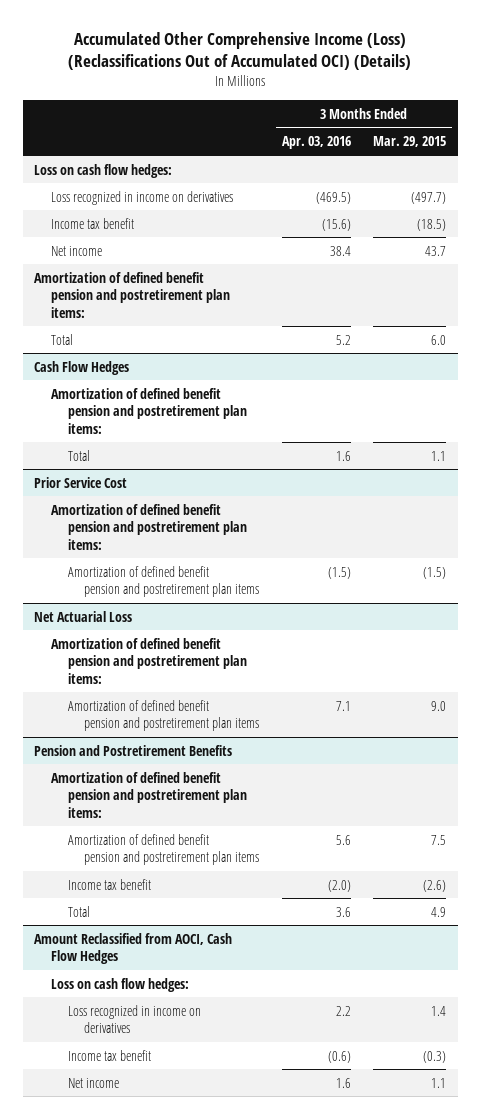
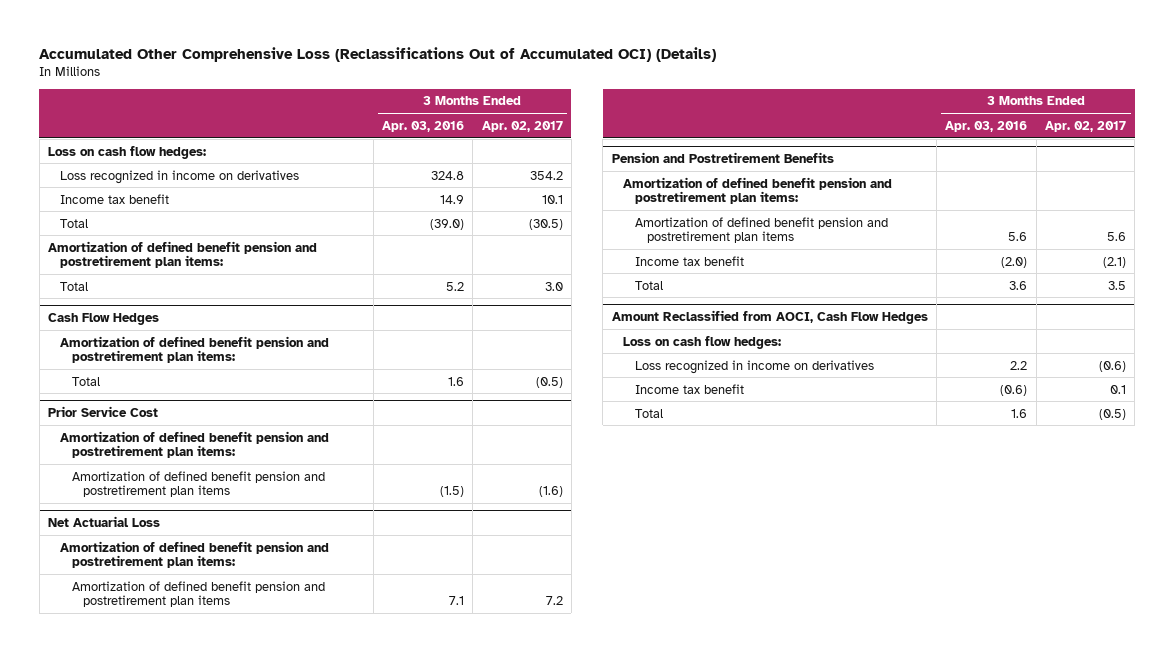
- Accumulated Other Comprehensive Income (Loss) (Reclassifications Out of Accumulated OCI) (Details)
+ Accumulated Other Comprehensive Loss (Reclassifications Out of Accumulated OCI) (Details)
- | 3 Months Ended Apr. 03, 2016 | 3 Months Ended Mar. 29, 2015
+ | 3 Months Ended Apr. 03, 2016 | 3 Months Ended Apr. 02, 2017
- Loss recognized in income on derivatives | (469.5) | (497.7)
- Income tax benefit | (15.6) | (18.5)
- Net income | 38.4 | 43.7
+ Loss recognized in income on derivatives | 324.8 | 354.2
+ Income tax benefit | 14.9 | 10.1
+ Total | (39.0) | (30.5)
@ Amount Reclassified from AOCI, Cash Flow Hedges
- Net income | 1.6 | 1.1
+ Total | 1.6 | (0.5)

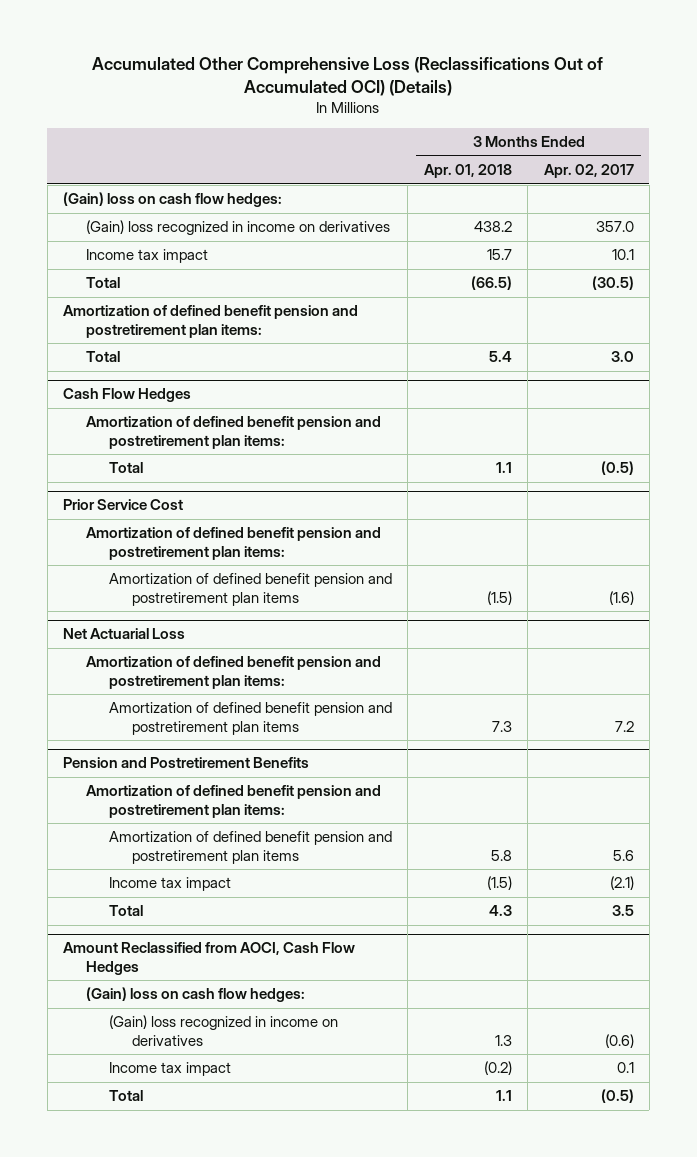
- | 3 Months Ended Apr. 03, 2016 | 3 Months Ended Apr. 02, 2017
+ | 3 Months Ended Apr. 01, 2018 | 3 Months Ended Apr. 02, 2017
- Loss on cash flow hedges:
- Loss recognized in income on derivatives | 324.8 | 354.2
- Income tax benefit | 14.9 | 10.1
+ (Gain) loss on cash flow hedges:
+ (Gain) loss recognized in income on derivatives | 438.2 | 357.0
+ Income tax impact | 15.7 | 10.1
@ Pension and Postretirement Benefits
- Income tax benefit | (2.0) | (2.1)
+ Income tax impact | (1.5) | (2.1)
@ Amount Reclassified from AOCI, Cash Flow Hedges
- Loss on cash flow hedges:
- Loss recognized in income on derivatives | 2.2 | (0.6)
- Income tax benefit | (0.6) | 0.1
+ (Gain) loss on cash flow hedges:
+ (Gain) loss recognized in income on derivatives | 1.3 | (0.6)
+ Income tax impact | (0.2) | 0.1

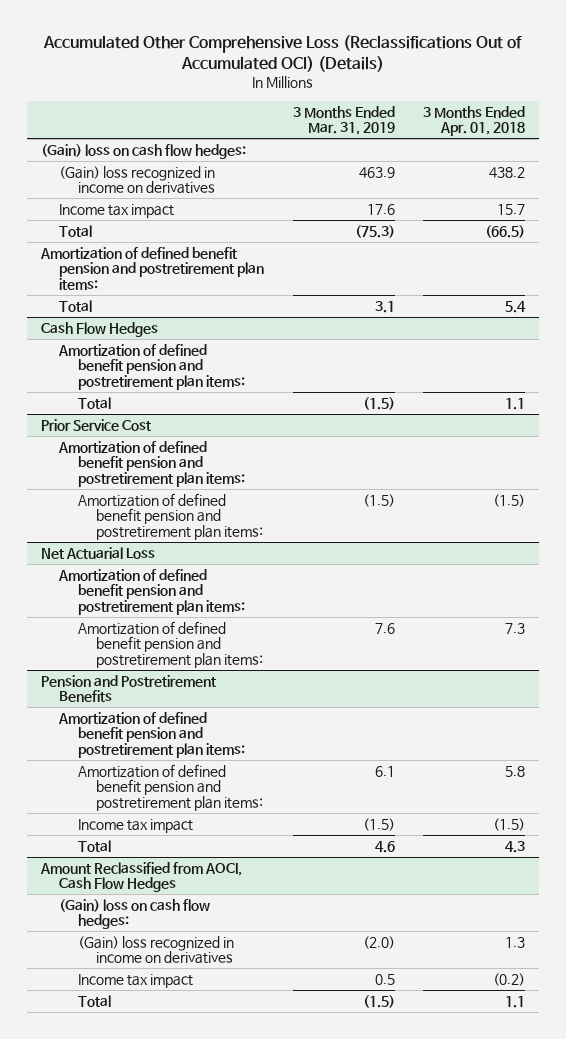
- | 3 Months Ended Apr. 01, 2018 | 3 Months Ended Apr. 02, 2017
+ | 3 Months Ended Mar. 31, 2019 | 3 Months Ended Apr. 01, 2018
@ Prior Service Cost
- Amortization of defined benefit pension and postretirement plan items | (1.5) | (1.6)
+ Amortization of defined benefit pension and postretirement plan items: | (1.5) | (1.5)
@ Net Actuarial Loss
- Amortization of defined benefit pension and postretirement plan items | 7.3 | 7.2
+ Amortization of defined benefit pension and postretirement plan items: | 7.6 | 7.3
@ Pension and Postretirement Benefits
- Amortization of defined benefit pension and postretirement plan items | 5.8 | 5.6
+ Amortization of defined benefit pension and postretirement plan items: | 6.1 | 5.8

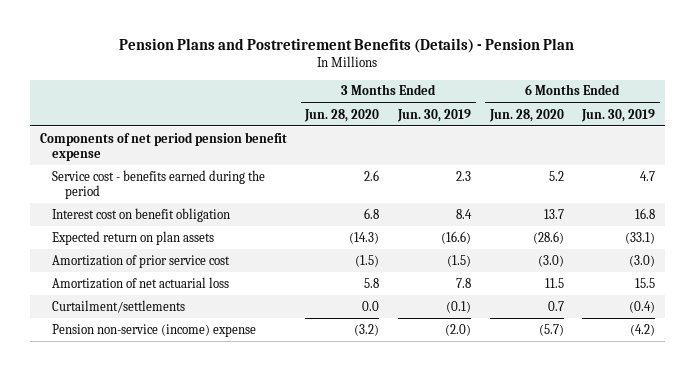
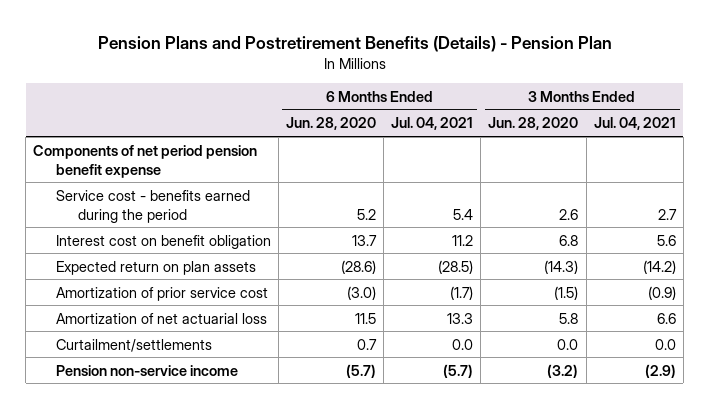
- | 3 Months Ended Jun. 28, 2020 | 3 Months Ended Jun. 30, 2019 | 6 Months Ended Jun. 28, 2020 | 6 Months Ended Jun. 30, 2019
+ | 6 Months Ended Jun. 28, 2020 | 6 Months Ended Jul. 04, 2021 | 3 Months Ended Jun. 28, 2020 | 3 Months Ended Jul. 04, 2021
- Pension non-service (income) expense | (3.2) | (2.0) | (5.7) | (4.2)
+ Pension non-service income | (5.7) | (5.7) | (3.2) | (2.9)

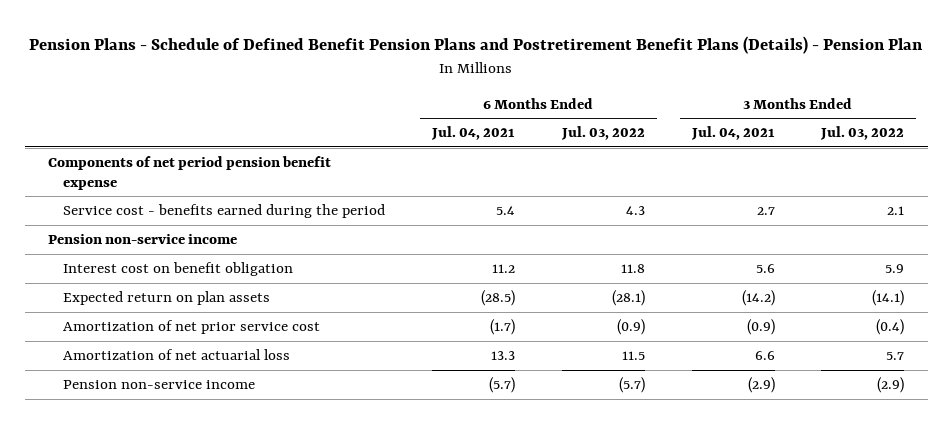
- Pension Plans and Postretirement Benefits (Details) - Pension Plan
+ Pension Plans - Schedule of Defined Benefit Pension Plans and Postretirement Benefit Plans (Details) - Pension Plan
- | 6 Months Ended Jun. 28, 2020 | 6 Months Ended Jul. 04, 2021 | 3 Months Ended Jun. 28, 2020 | 3 Months Ended Jul. 04, 2021
+ | 6 Months Ended Jul. 04, 2021 | 6 Months Ended Jul. 03, 2022 | 3 Months Ended Jul. 04, 2021 | 3 Months Ended Jul. 03, 2022
+ Pension non-service income
- Amortization of prior service cost | (3.0) | (1.7) | (1.5) | (0.9)
+ Amortization of net prior service cost | (1.7) | (0.9) | (0.9) | (0.4)
- Curtailment/settlements | 0.7 | 0.0 | 0.0 | 0.0

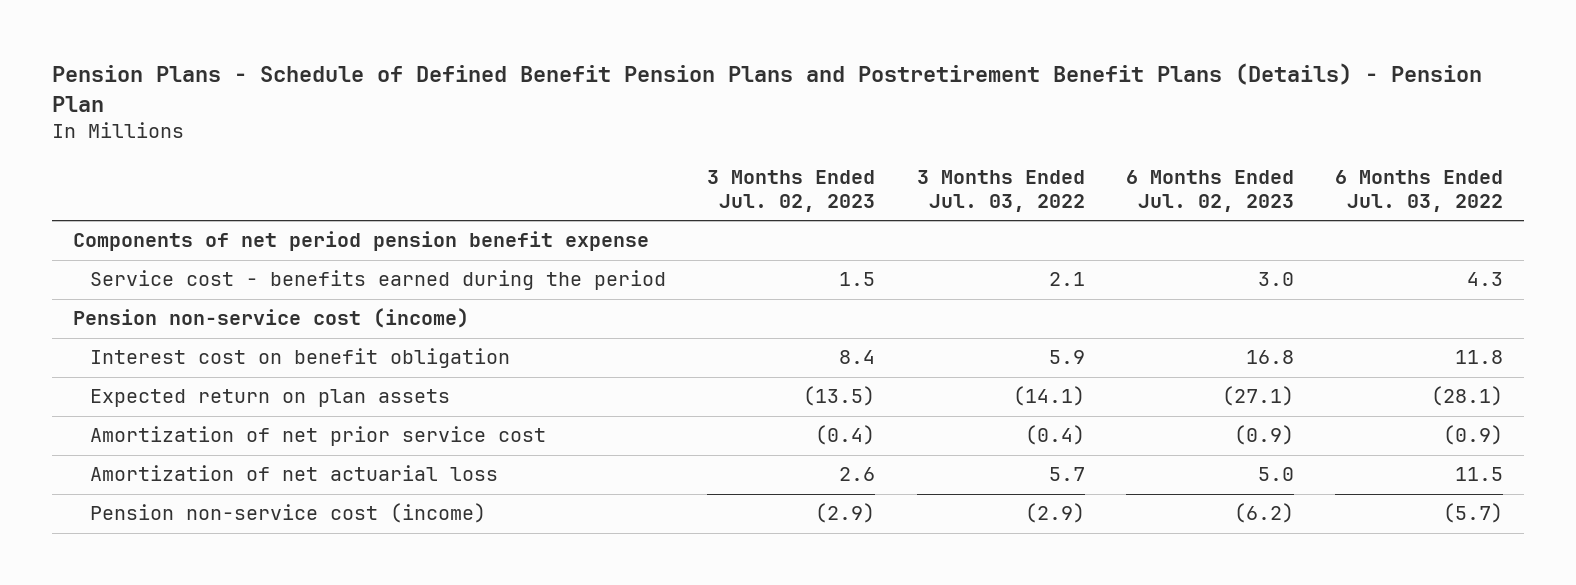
- | 6 Months Ended Jul. 04, 2021 | 6 Months Ended Jul. 03, 2022 | 3 Months Ended Jul. 04, 2021 | 3 Months Ended Jul. 03, 2022
+ | 3 Months Ended Jul. 02, 2023 | 3 Months Ended Jul. 03, 2022 | 6 Months Ended Jul. 02, 2023 | 6 Months Ended Jul. 03, 2022
- Pension non-service income
+ Pension non-service cost (income)
- Pension non-service income | (5.7) | (5.7) | (2.9) | (2.9)
+ Pension non-service cost (income) | (2.9) | (2.9) | (6.2) | (5.7)

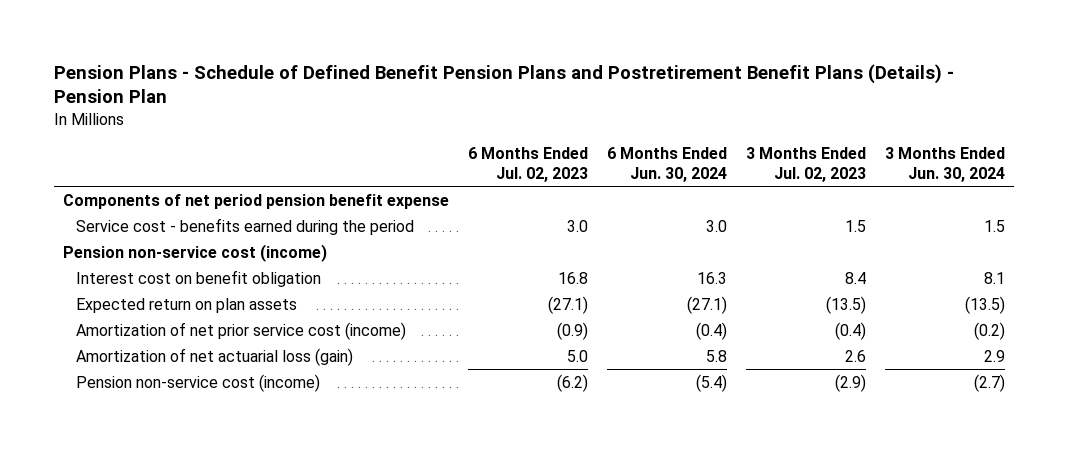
- | 3 Months Ended Jul. 02, 2023 | 3 Months Ended Jul. 03, 2022 | 6 Months Ended Jul. 02, 2023 | 6 Months Ended Jul. 03, 2022
+ | 6 Months Ended Jul. 02, 2023 | 6 Months Ended Jun. 30, 2024 | 3 Months Ended Jul. 02, 2023 | 3 Months Ended Jun. 30, 2024
- Amortization of net prior service cost | (0.4) | (0.4) | (0.9) | (0.9)
- Amortization of net actuarial loss | 2.6 | 5.7 | 5.0 | 11.5
+ Amortization of net prior service cost (income) | (0.9) | (0.4) | (0.4) | (0.2)
+ Amortization of net actuarial loss (gain) | 5.0 | 5.8 | 2.6 | 2.9

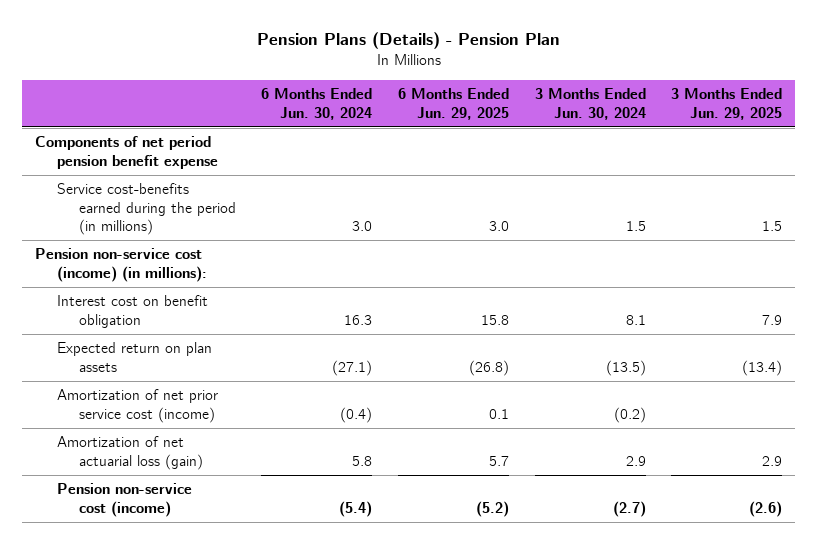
- Pension Plans - Schedule of Defined Benefit Pension Plans and Postretirement Benefit Plans (Details) - Pension Plan
+ Pension Plans (Details) - Pension Plan
- | 6 Months Ended Jul. 02, 2023 | 6 Months Ended Jun. 30, 2024 | 3 Months Ended Jul. 02, 2023 | 3 Months Ended Jun. 30, 2024
+ | 6 Months Ended Jun. 30, 2024 | 6 Months Ended Jun. 29, 2025 | 3 Months Ended Jun. 30, 2024 | 3 Months Ended Jun. 29, 2025
- Service cost - benefits earned during the period | 3.0 | 3.0 | 1.5 | 1.5
- Pension non-service cost (income)
+ Service cost-benefits earned during the period (in millions) | 3.0 | 3.0 | 1.5 | 1.5
+ Pension non-service cost (income) (in millions):

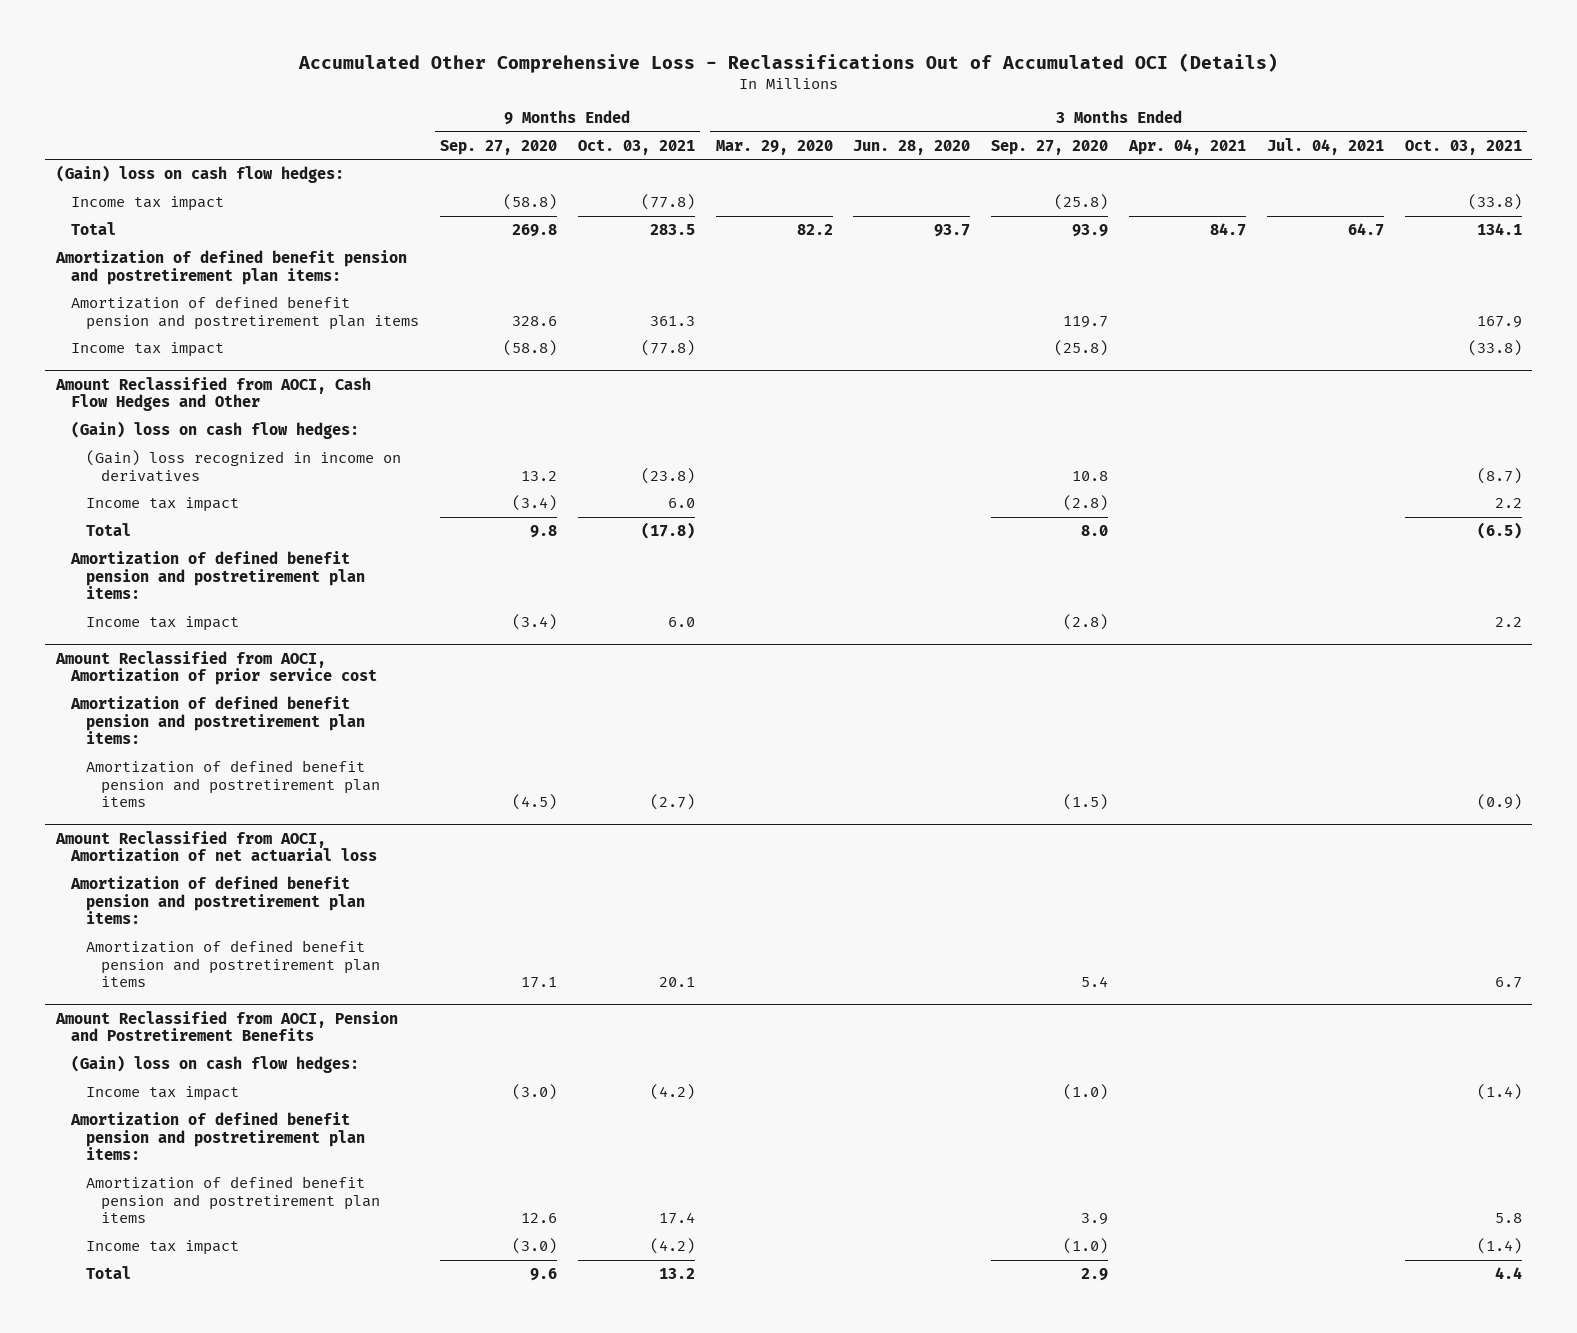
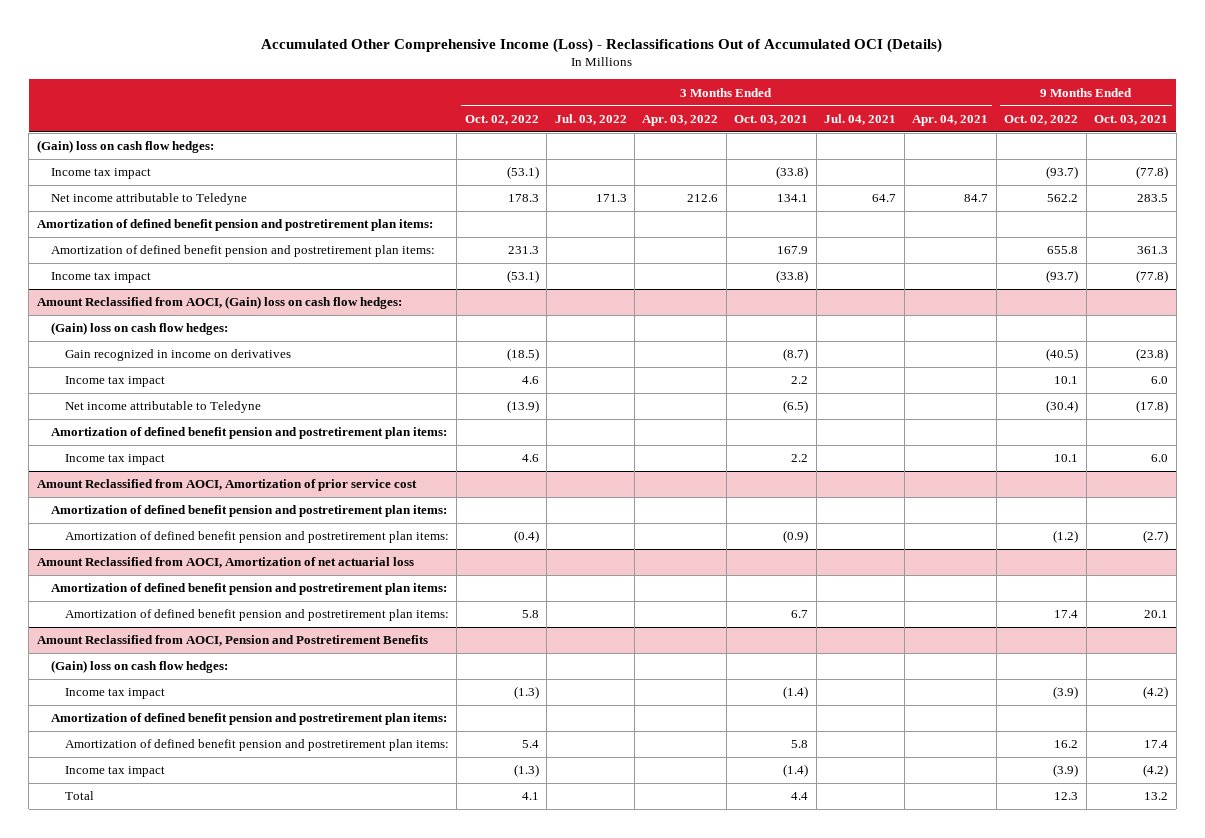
- Accumulated Other Comprehensive Loss - Reclassifications Out of Accumulated OCI (Details)
+ Accumulated Other Comprehensive Income (Loss) - Reclassifications Out of Accumulated OCI (Details)
- | 9 Months Ended Sep. 27, 2020 | 9 Months Ended Oct. 03, 2021 | 3 Months Ended Mar. 29, 2020 | 3 Months Ended Jun. 28, 2020 | 3 Months Ended Sep. 27, 2020 | 3 Months Ended Apr. 04, 2021 | 3 Months Ended Jul. 04, 2021 | 3 Months Ended Oct. 03, 2021
+ | 3 Months Ended Oct. 02, 2022 | 3 Months Ended Jul. 03, 2022 | 3 Months Ended Apr. 03, 2022 | 3 Months Ended Oct. 03, 2021 | 3 Months Ended Jul. 04, 2021 | 3 Months Ended Apr. 04, 2021 | 9 Months Ended Oct. 02, 2022 | 9 Months Ended Oct. 03, 2021
- Total | 269.8 | 283.5 | 82.2 | 93.7 | 93.9 | 84.7 | 64.7 | 134.1
+ Net income attributable to Teledyne | 178.3 | 171.3 | 212.6 | 134.1 | 64.7 | 84.7 | 562.2 | 283.5
- Amortization of defined benefit pension and postretirement plan items | 328.6 | 361.3 | | | 119.7 | | | 167.9
+ Amortization of defined benefit pension and postretirement plan items: | 231.3 | | | 167.9 | | | 655.8 | 361.3
- Amount Reclassified from AOCI, Cash Flow Hedges and Other
+ Amount Reclassified from AOCI, (Gain) loss on cash flow hedges:
- (Gain) loss recognized in income on derivatives | 13.2 | (23.8) | | | 10.8 | | | (8.7)
+ Gain recognized in income on derivatives | (18.5) | | | (8.7) | | | (40.5) | (23.8)
- Total | 9.8 | (17.8) | | | 8.0 | | | (6.5)
+ Net income attributable to Teledyne | (13.9) | | | (6.5) | | | (30.4) | (17.8)
@ Amount Reclassified from AOCI, Amortization of prior service cost
- Amortization of defined benefit pension and postretirement plan items | (4.5) | (2.7) | | | (1.5) | | | (0.9)
+ Amortization of defined benefit pension and postretirement plan items: | (0.4) | | | (0.9) | | | (1.2) | (2.7)
@ Amount Reclassified from AOCI, Amortization of net actuarial loss
- Amortization of defined benefit pension and postretirement plan items | 17.1 | 20.1 | | | 5.4 | | | 6.7
+ Amortization of defined benefit pension and postretirement plan items: | 5.8 | | | 6.7 | | | 17.4 | 20.1
@ Amount Reclassified from AOCI, Pension and Postretirement Benefits
- Amortization of defined benefit pension and postretirement plan items | 12.6 | 17.4 | | | 3.9 | | | 5.8
+ Amortization of defined benefit pension and postretirement plan items: | 5.4 | | | 5.8 | | | 16.2 | 17.4

